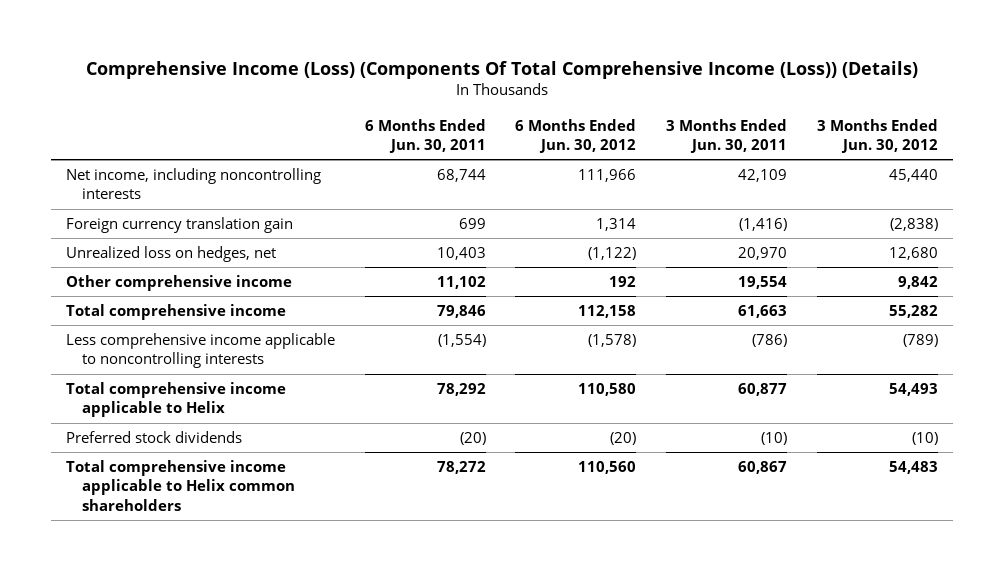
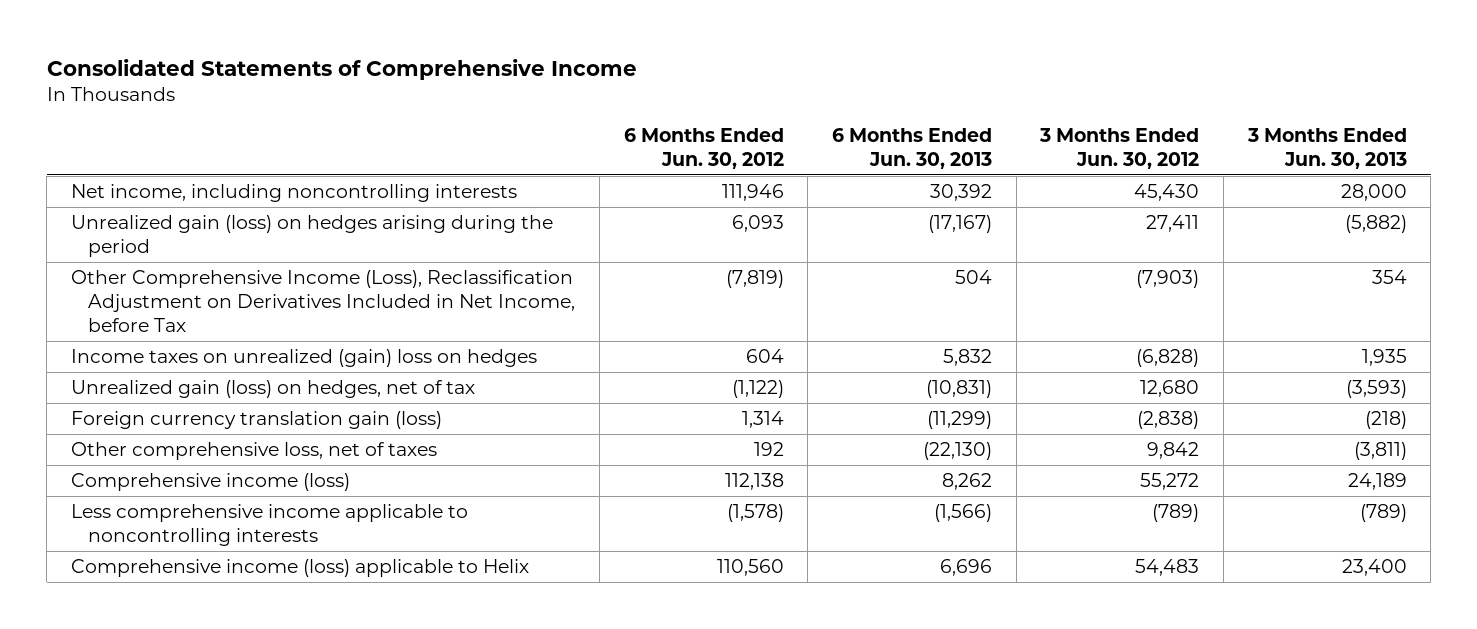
- Comprehensive Income (Loss) (Components Of Total Comprehensive Income (Loss)) (Details)
+ Consolidated Statements of Comprehensive Income
- | 6 Months Ended Jun. 30, 2011 | 6 Months Ended Jun. 30, 2012 | 3 Months Ended Jun. 30, 2011 | 3 Months Ended Jun. 30, 2012
+ | 6 Months Ended Jun. 30, 2012 | 6 Months Ended Jun. 30, 2013 | 3 Months Ended Jun. 30, 2012 | 3 Months Ended Jun. 30, 2013
- Net income, including noncontrolling interests | 68,744 | 111,966 | 42,109 | 45,440
- Foreign currency translation gain | 699 | 1,314 | (1,416) | (2,838)
- Unrealized loss on hedges, net | 10,403 | (1,122) | 20,970 | 12,680
- Other comprehensive income | 11,102 | 192 | 19,554 | 9,842
- Total comprehensive income | 79,846 | 112,158 | 61,663 | 55,282
+ Net income, including noncontrolling interests | 111,946 | 30,392 | 45,430 | 28,000
+ Unrealized gain (loss) on hedges arising during the period | 6,093 | (17,167) | 27,411 | (5,882)
+ Other Comprehensive Income (Loss), Reclassification Adjustment on Derivatives Included in Net Income, before Tax | (7,819) | 504 | (7,903) | 354
+ Income taxes on unrealized (gain) loss on hedges | 604 | 5,832 | (6,828) | 1,935
+ Unrealized gain (loss) on hedges, net of tax | (1,122) | (10,831) | 12,680 | (3,593)
+ Foreign currency translation gain (loss) | 1,314 | (11,299) | (2,838) | (218)
+ Other comprehensive loss, net of taxes | 192 | (22,130) | 9,842 | (3,811)
+ Comprehensive income (loss) | 112,138 | 8,262 | 55,272 | 24,189
- Total comprehensive income applicable to Helix | 78,292 | 110,580 | 60,877 | 54,493
- Preferred stock dividends | (20) | (20) | (10) | (10)
- Total comprehensive income applicable to Helix common shareholders | 78,272 | 110,560 | 60,867 | 54,483
+ Comprehensive income (loss) applicable to Helix | 110,560 | 6,696 | 54,483 | 23,400

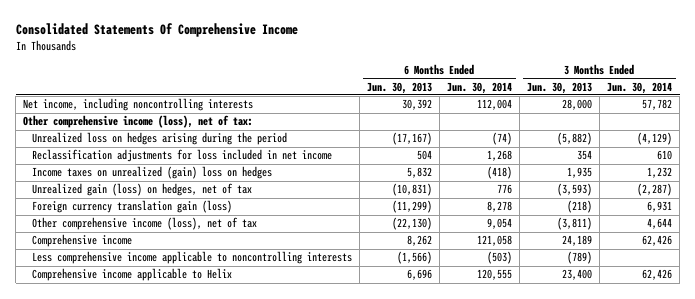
- Consolidated Statements of Comprehensive Income
+ Consolidated Statements Of Comprehensive Income
- | 6 Months Ended Jun. 30, 2012 | 6 Months Ended Jun. 30, 2013 | 3 Months Ended Jun. 30, 2012 | 3 Months Ended Jun. 30, 2013
+ | 6 Months Ended Jun. 30, 2013 | 6 Months Ended Jun. 30, 2014 | 3 Months Ended Jun. 30, 2013 | 3 Months Ended Jun. 30, 2014
- Unrealized gain (loss) on hedges arising during the period | 6,093 | (17,167) | 27,411 | (5,882)
- Other Comprehensive Income (Loss), Reclassification Adjustment on Derivatives Included in Net Income, before Tax | (7,819) | 504 | (7,903) | 354
+ Other comprehensive income (loss), net of tax:
+ Unrealized loss on hedges arising during the period | (17,167) | (74) | (5,882) | (4,129)
+ Reclassification adjustments for loss included in net income | 504 | 1,268 | 354 | 610
- Other comprehensive loss, net of taxes | 192 | (22,130) | 9,842 | (3,811)
- Comprehensive income (loss) | 112,138 | 8,262 | 55,272 | 24,189
+ Other comprehensive income (loss), net of tax | (22,130) | 9,054 | (3,811) | 4,644
+ Comprehensive income | 8,262 | 121,058 | 24,189 | 62,426
- Comprehensive income (loss) applicable to Helix | 110,560 | 6,696 | 54,483 | 23,400
+ Comprehensive income applicable to Helix | 6,696 | 120,555 | 23,400 | 62,426

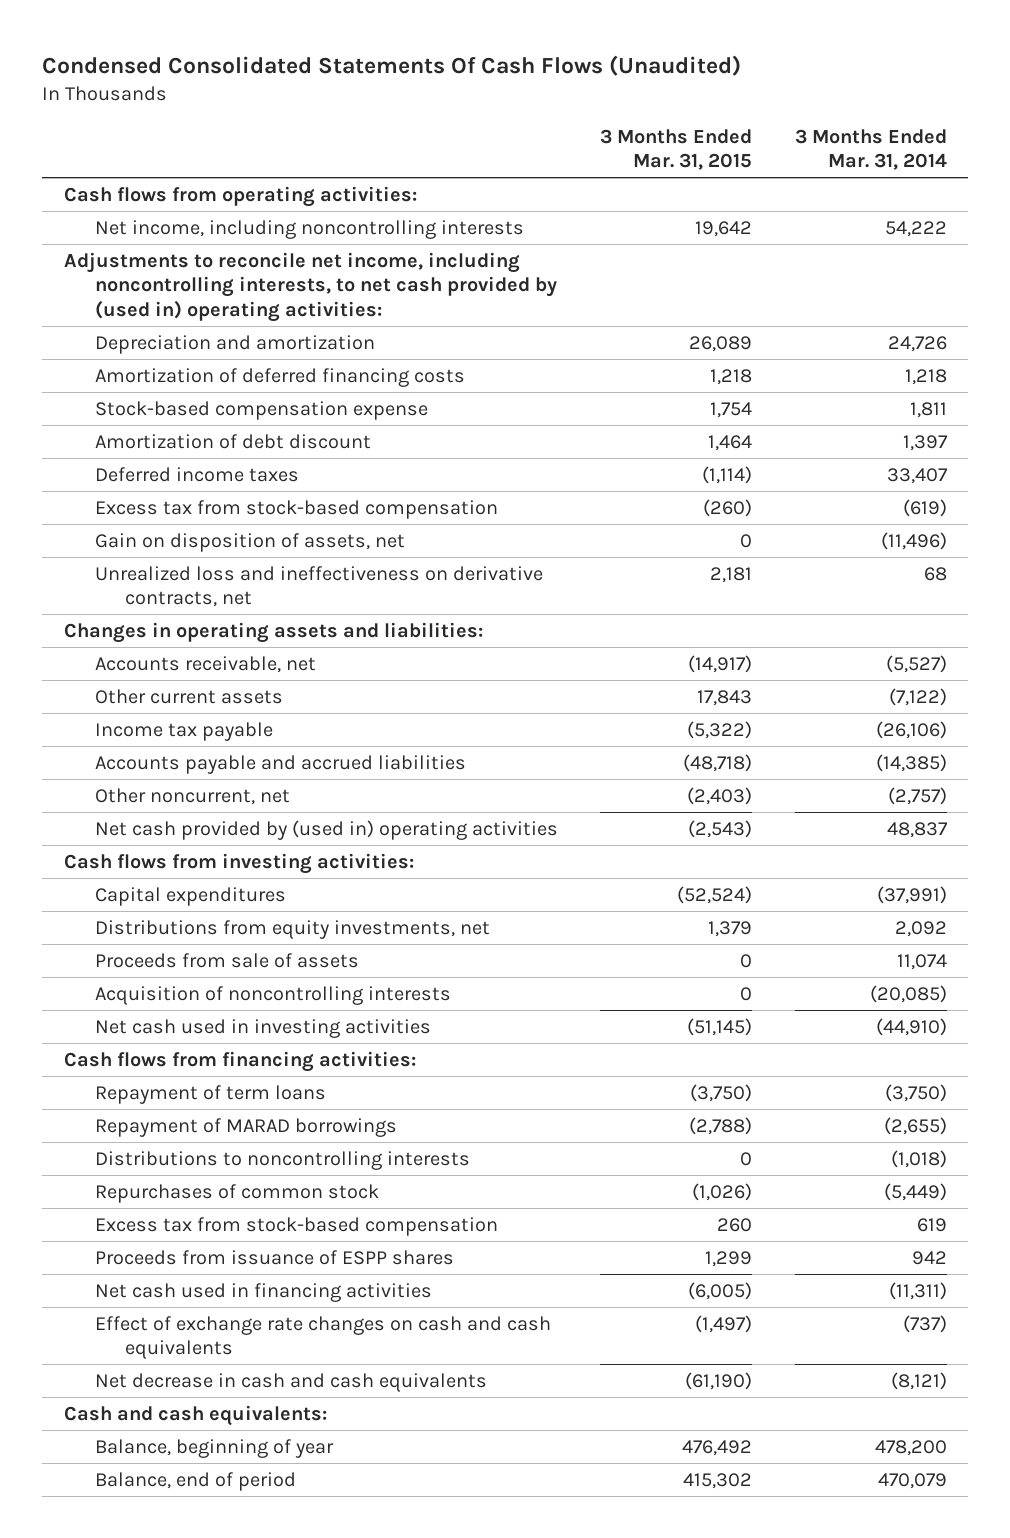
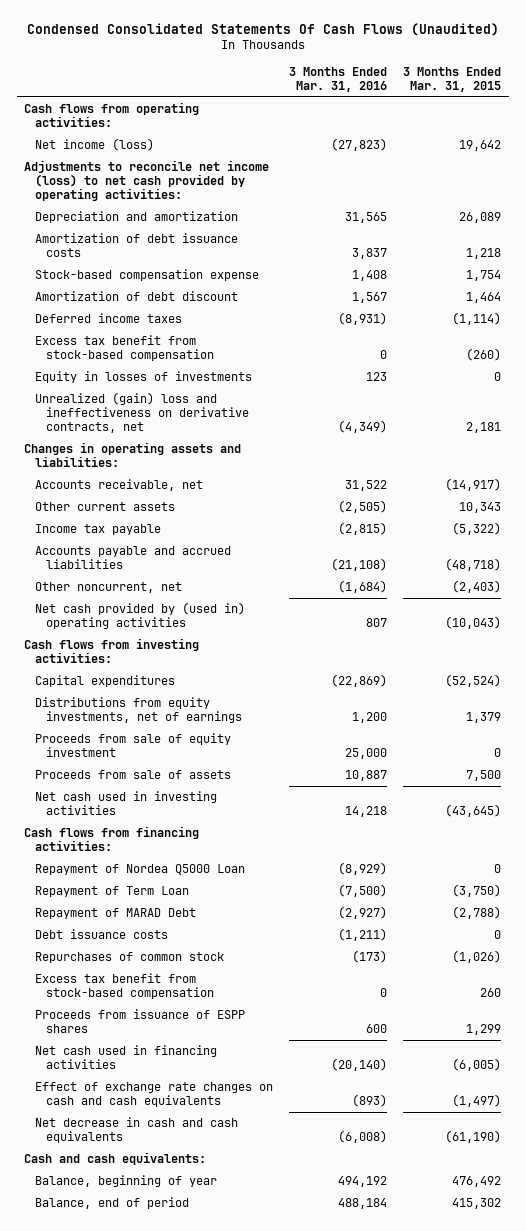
- | 3 Months Ended Mar. 31, 2015 | 3 Months Ended Mar. 31, 2014
+ | 3 Months Ended Mar. 31, 2016 | 3 Months Ended Mar. 31, 2015
- Net income, including noncontrolling interests | 19,642 | 54,222
- Adjustments to reconcile net income, including noncontrolling interests, to net cash provided by (used in) operating activities:
+ Net income (loss) | (27,823) | 19,642
+ Adjustments to reconcile net income (loss) to net cash provided by operating activities:
- Amortization of deferred financing costs | 1,218 | 1,218
+ Amortization of debt issuance costs | 3,837 | 1,218
- Excess tax from stock-based compensation | (260) | (619)
- Gain on disposition of assets, net | 0 | (11,496)
- Unrealized loss and ineffectiveness on derivative contracts, net | 2,181 | 68
+ Excess tax benefit from stock-based compensation | 0 | (260)
+ Equity in losses of investments | 123 | 0
+ Unrealized (gain) loss and ineffectiveness on derivative contracts, net | (4,349) | 2,181
- Other current assets | 17,843 | (7,122)
+ Other current assets | (2,505) | 10,343
- Net cash provided by (used in) operating activities | (2,543) | 48,837
+ Net cash provided by (used in) operating activities | 807 | (10,043)
- Distributions from equity investments, net | 1,379 | 2,092
- Proceeds from sale of assets | 0 | 11,074
- Acquisition of noncontrolling interests | 0 | (20,085)
- Net cash used in investing activities | (51,145) | (44,910)
+ Distributions from equity investments, net of earnings | 1,200 | 1,379
+ Proceeds from sale of equity investment | 25,000 | 0
+ Proceeds from sale of assets | 10,887 | 7,500
+ Net cash used in investing activities | 14,218 | (43,645)
- Repayment of term loans | (3,750) | (3,750)
- Repayment of MARAD borrowings | (2,788) | (2,655)
- Distributions to noncontrolling interests | 0 | (1,018)
+ Repayment of Nordea Q5000 Loan | (8,929) | 0
+ Repayment of Term Loan | (7,500) | (3,750)
+ Repayment of MARAD Debt | (2,927) | (2,788)
+ Debt issuance costs | (1,211) | 0
- Excess tax from stock-based compensation | 260 | 619
+ Excess tax benefit from stock-based compensation | 0 | 260

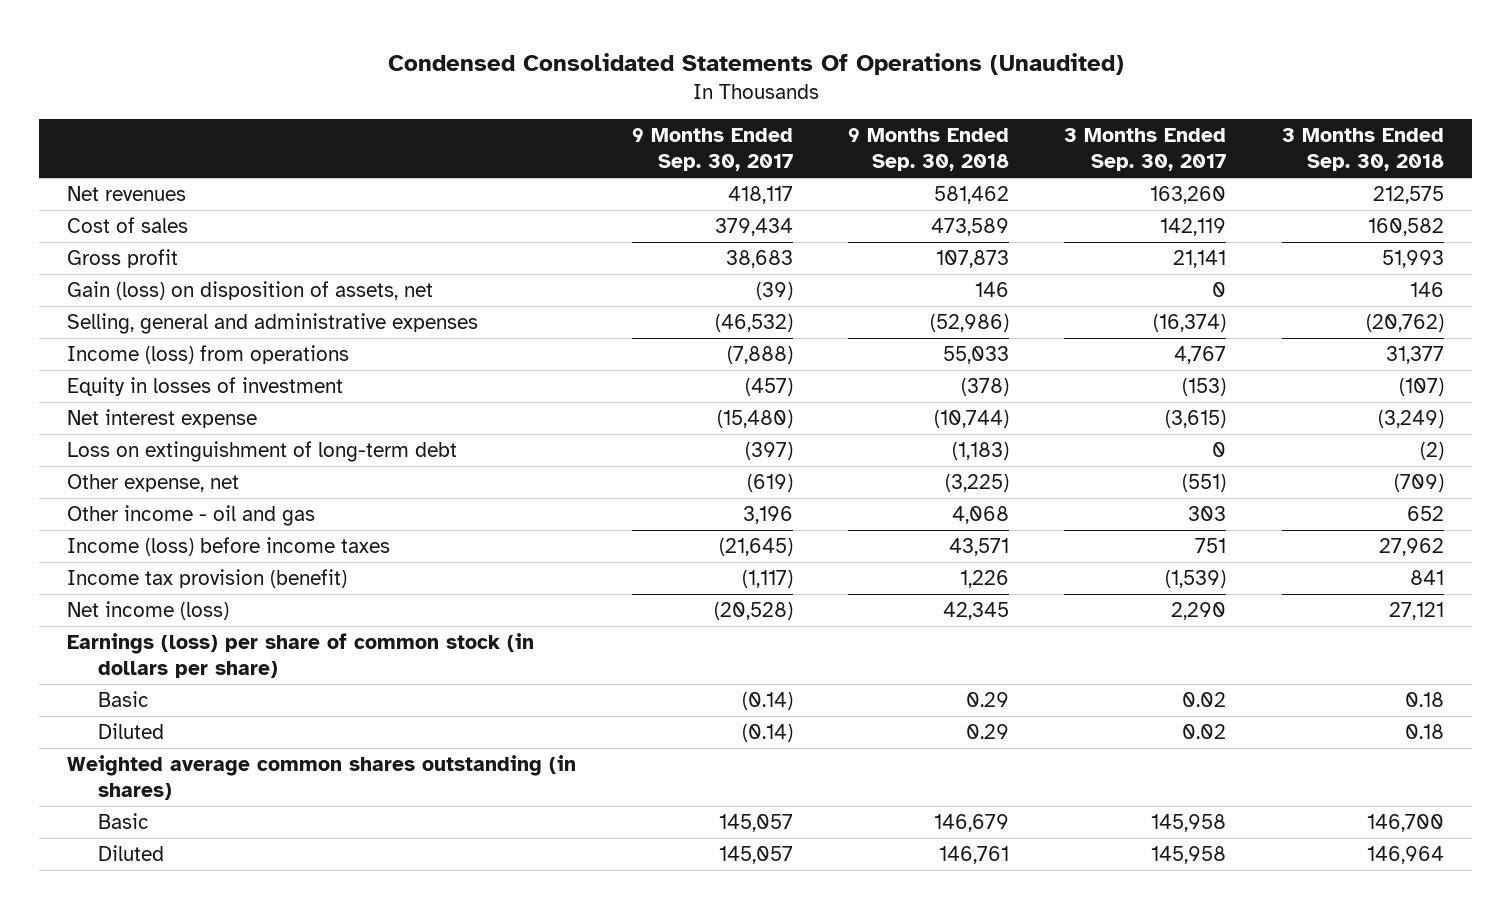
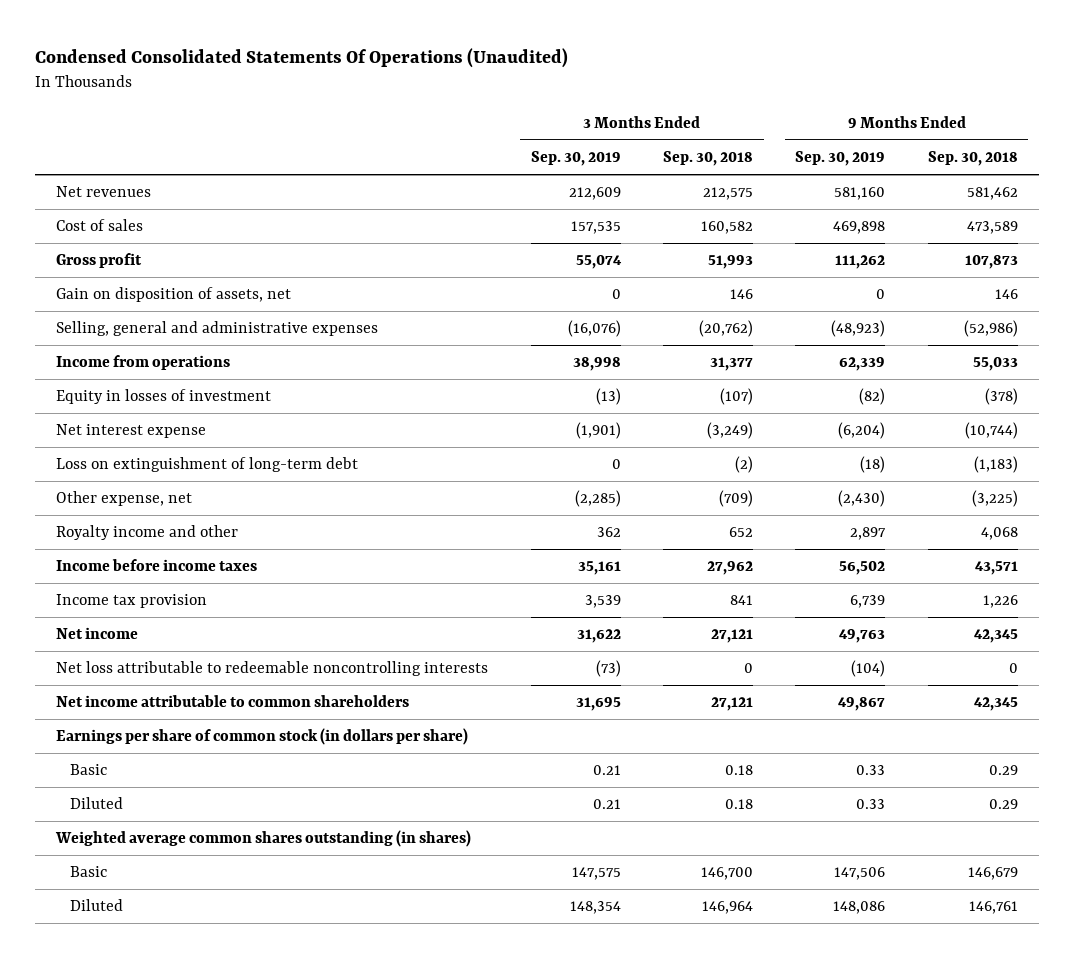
- | 9 Months Ended Sep. 30, 2017 | 9 Months Ended Sep. 30, 2018 | 3 Months Ended Sep. 30, 2017 | 3 Months Ended Sep. 30, 2018
+ | 3 Months Ended Sep. 30, 2019 | 3 Months Ended Sep. 30, 2018 | 9 Months Ended Sep. 30, 2019 | 9 Months Ended Sep. 30, 2018
- Gain (loss) on disposition of assets, net | (39) | 146 | 0 | 146
+ Gain on disposition of assets, net | 0 | 146 | 0 | 146
- Income (loss) from operations | (7,888) | 55,033 | 4,767 | 31,377
+ Income from operations | 38,998 | 31,377 | 62,339 | 55,033
- Other income - oil and gas | 3,196 | 4,068 | 303 | 652
- Income (loss) before income taxes | (21,645) | 43,571 | 751 | 27,962
- Income tax provision (benefit) | (1,117) | 1,226 | (1,539) | 841
- Net income (loss) | (20,528) | 42,345 | 2,290 | 27,121
- Earnings (loss) per share of common stock (in dollars per share)
+ Royalty income and other | 362 | 652 | 2,897 | 4,068
+ Income before income taxes | 35,161 | 27,962 | 56,502 | 43,571
+ Income tax provision | 3,539 | 841 | 6,739 | 1,226
+ Net income | 31,622 | 27,121 | 49,763 | 42,345
+ Net loss attributable to redeemable noncontrolling interests | (73) | 0 | (104) | 0
+ Net income attributable to common shareholders | 31,695 | 27,121 | 49,867 | 42,345
+ Earnings per share of common stock (in dollars per share)

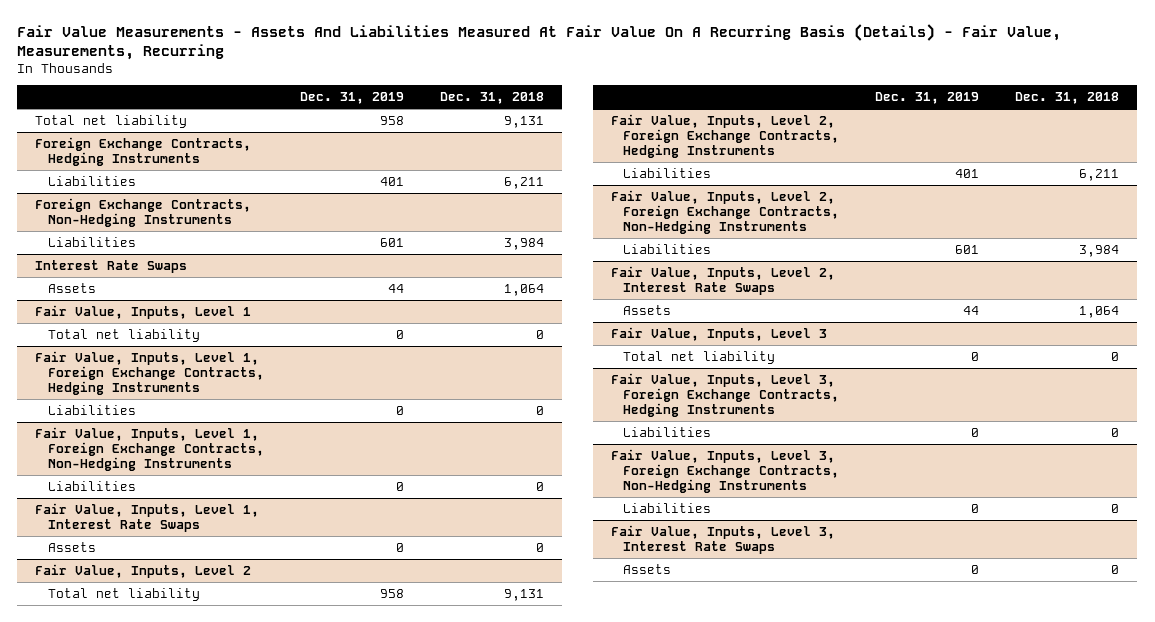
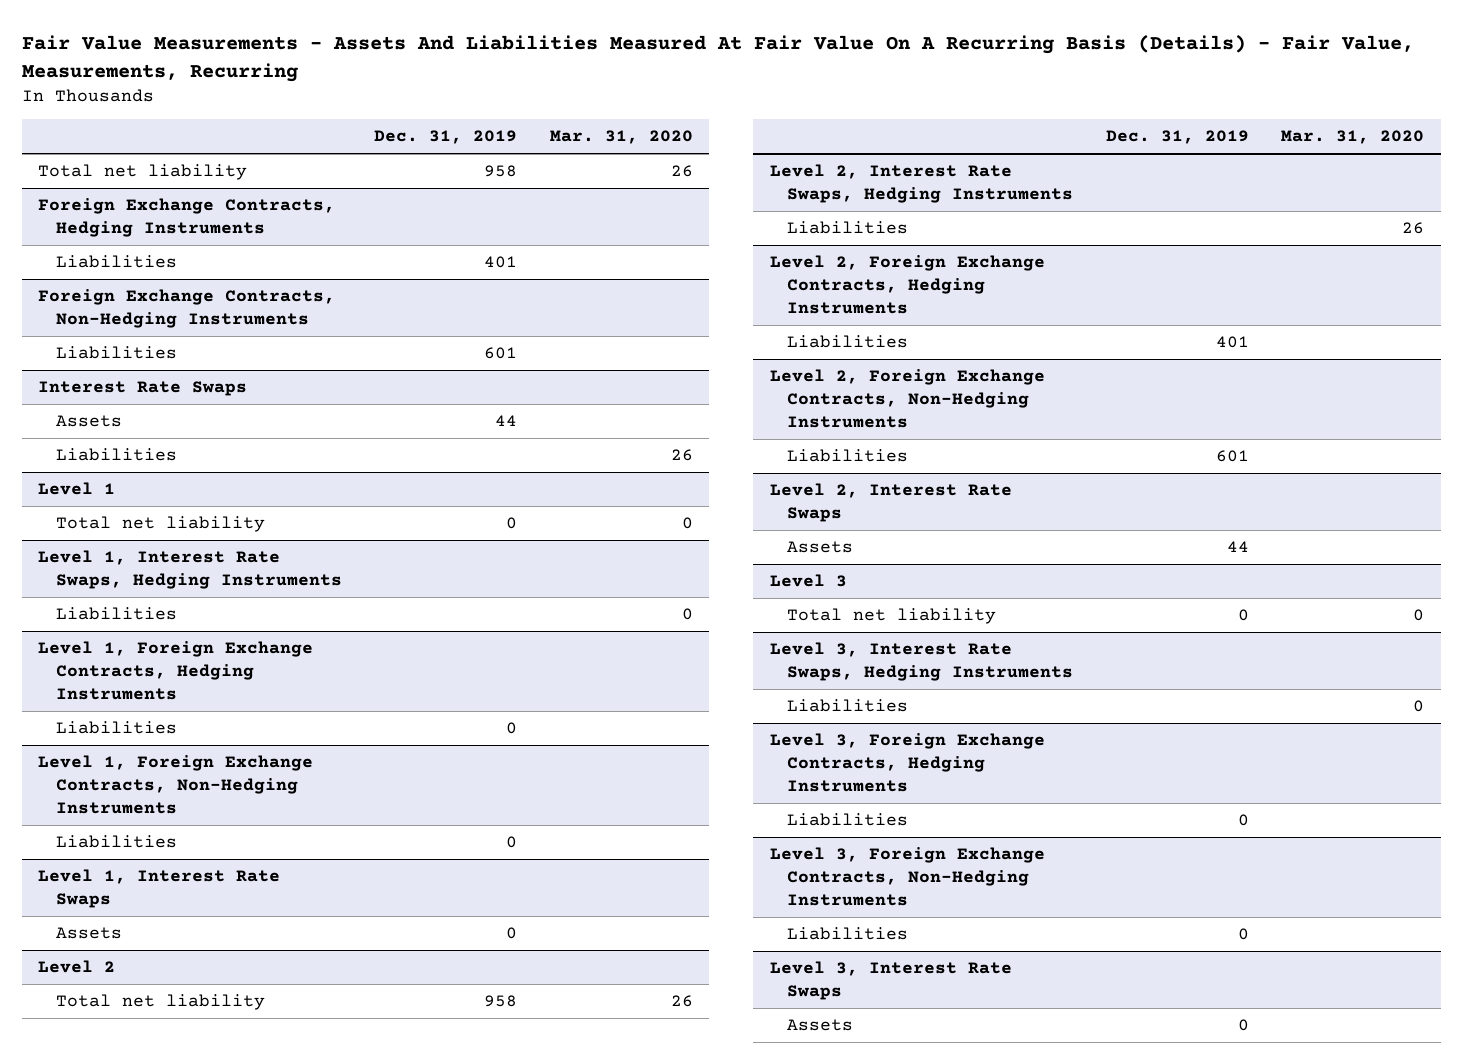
- | Dec. 31, 2019 | Dec. 31, 2018
+ | Dec. 31, 2019 | Mar. 31, 2020
- Fair Value, Inputs, Level 1
@ Interest Rate Swaps
+ Liabilities | | 26
+ Level 1
- Fair Value, Inputs, Level 1, Foreign Exchange Contracts, Hedging Instruments
+ Level 1, Interest Rate Swaps, Hedging Instruments
+ Liabilities | | 0
+ Level 1, Foreign Exchange Contracts, Hedging Instruments
- Fair Value, Inputs, Level 1, Foreign Exchange Contracts, Non-Hedging Instruments
+ Level 1, Foreign Exchange Contracts, Non-Hedging Instruments
- Fair Value, Inputs, Level 1, Interest Rate Swaps
+ Level 1, Interest Rate Swaps
- Fair Value, Inputs, Level 2
+ Level 2
- Fair Value, Inputs, Level 2, Foreign Exchange Contracts, Hedging Instruments
+ Level 2, Interest Rate Swaps, Hedging Instruments
+ Liabilities | | 26
+ Level 2, Foreign Exchange Contracts, Hedging Instruments
- Fair Value, Inputs, Level 2, Foreign Exchange Contracts, Non-Hedging Instruments
+ Level 2, Foreign Exchange Contracts, Non-Hedging Instruments
- Fair Value, Inputs, Level 2, Interest Rate Swaps
+ Level 2, Interest Rate Swaps
- Fair Value, Inputs, Level 3
+ Level 3
- Fair Value, Inputs, Level 3, Foreign Exchange Contracts, Hedging Instruments
+ Level 3, Interest Rate Swaps, Hedging Instruments
+ Liabilities | | 0
+ Level 3, Foreign Exchange Contracts, Hedging Instruments
- Fair Value, Inputs, Level 3, Foreign Exchange Contracts, Non-Hedging Instruments
+ Level 3, Foreign Exchange Contracts, Non-Hedging Instruments
- Fair Value, Inputs, Level 3, Interest Rate Swaps
+ Level 3, Interest Rate Swaps

